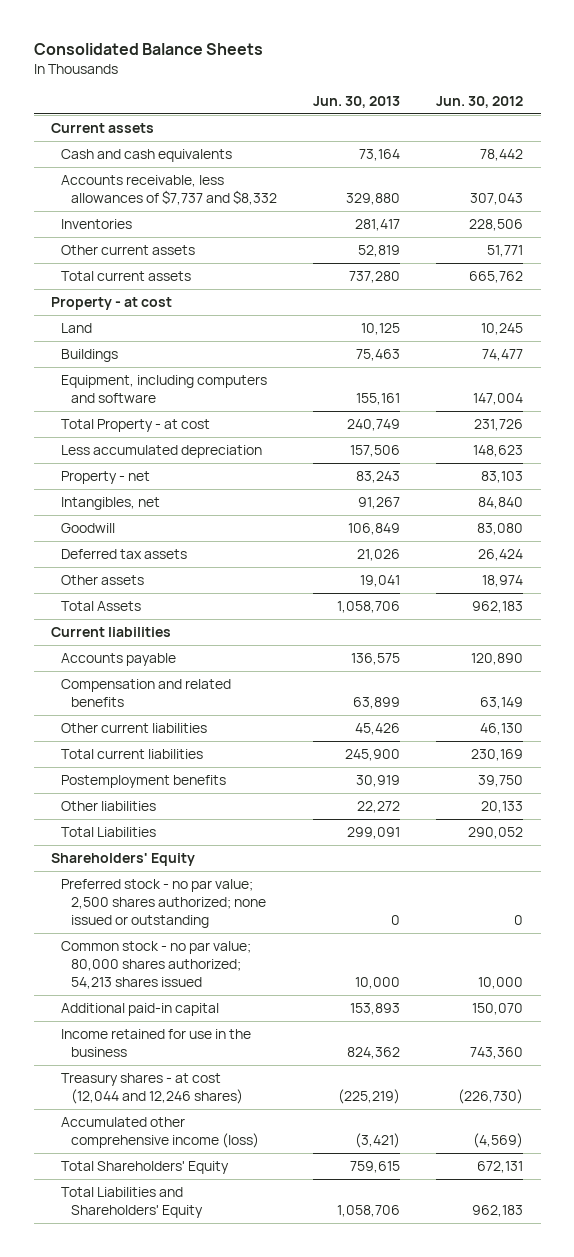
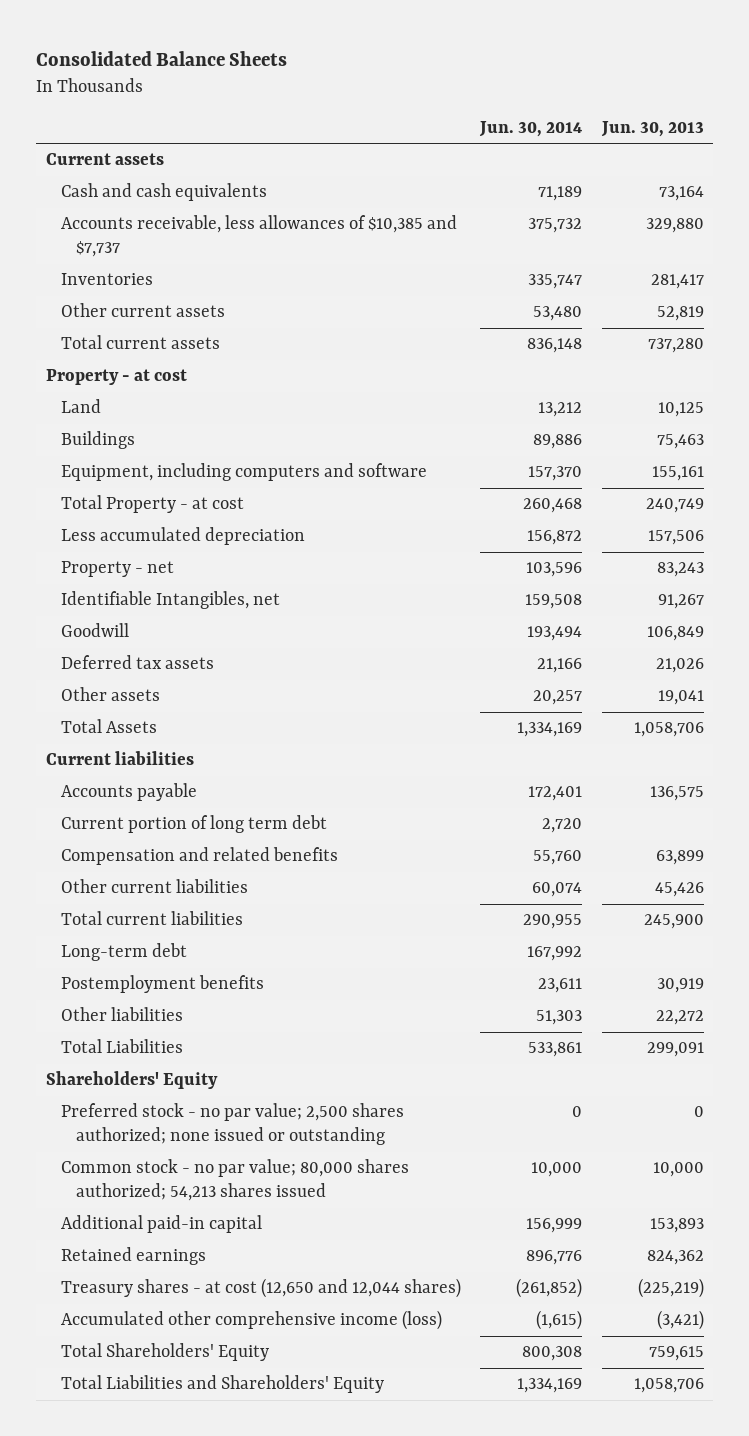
- | Jun. 30, 2013 | Jun. 30, 2012
+ | Jun. 30, 2014 | Jun. 30, 2013
- Accounts receivable, less allowances of $7,737 and $8,332 | 329,880 | 307,043
+ Accounts receivable, less allowances of $10,385 and $7,737 | 375,732 | 329,880
- Intangibles, net | 91,267 | 84,840
+ Identifiable Intangibles, net | 159,508 | 91,267
+ Current portion of long term debt | 2,720 |
+ Long-term debt | 167,992 |
- Income retained for use in the business | 824,362 | 743,360
- Treasury shares - at cost (12,044 and 12,246 shares) | (225,219) | (226,730)
+ Retained earnings | 896,776 | 824,362
+ Treasury shares - at cost (12,650 and 12,044 shares) | (261,852) | (225,219)

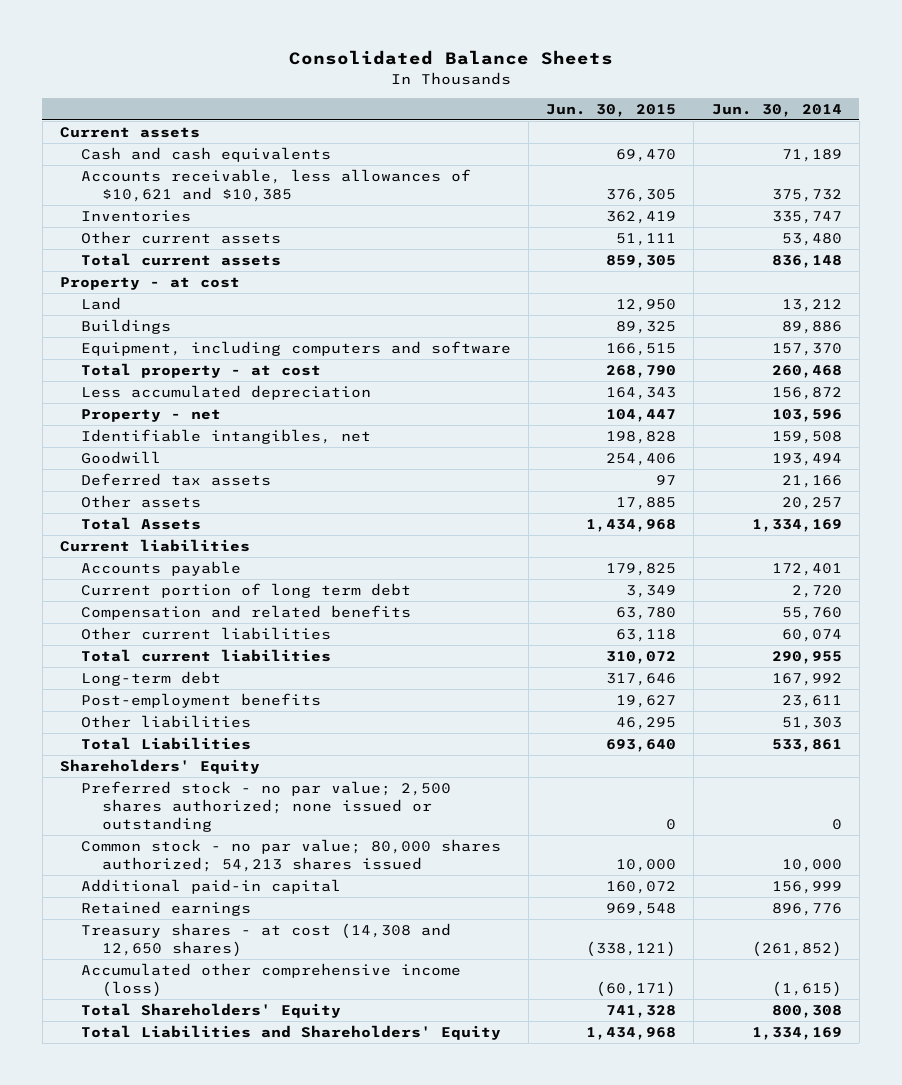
- | Jun. 30, 2014 | Jun. 30, 2013
+ | Jun. 30, 2015 | Jun. 30, 2014
- Accounts receivable, less allowances of $10,385 and $7,737 | 375,732 | 329,880
+ Accounts receivable, less allowances of $10,621 and $10,385 | 376,305 | 375,732
- Total Property - at cost | 260,468 | 240,749
+ Total property - at cost | 268,790 | 260,468
- Identifiable Intangibles, net | 159,508 | 91,267
+ Identifiable intangibles, net | 198,828 | 159,508
- Postemployment benefits | 23,611 | 30,919
+ Post-employment benefits | 19,627 | 23,611
- Treasury shares - at cost (12,650 and 12,044 shares) | (261,852) | (225,219)
+ Treasury shares - at cost (14,308 and 12,650 shares) | (338,121) | (261,852)

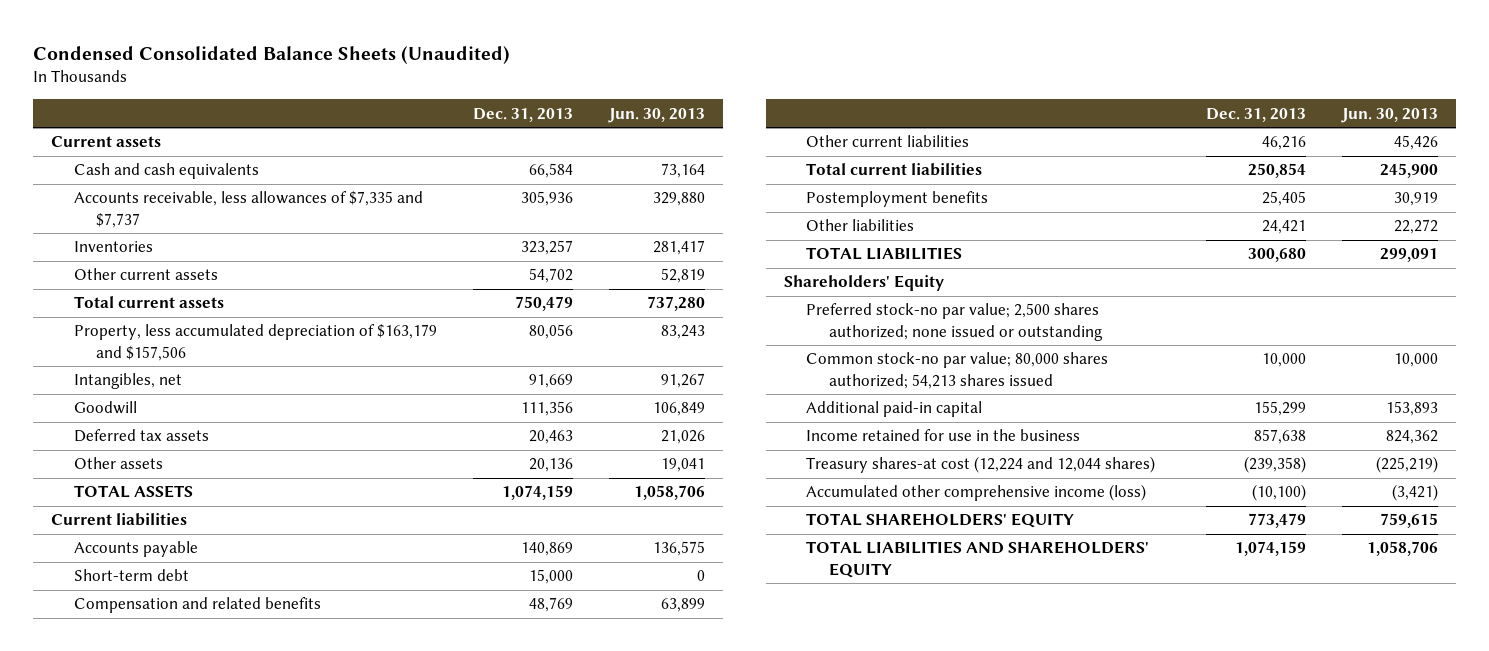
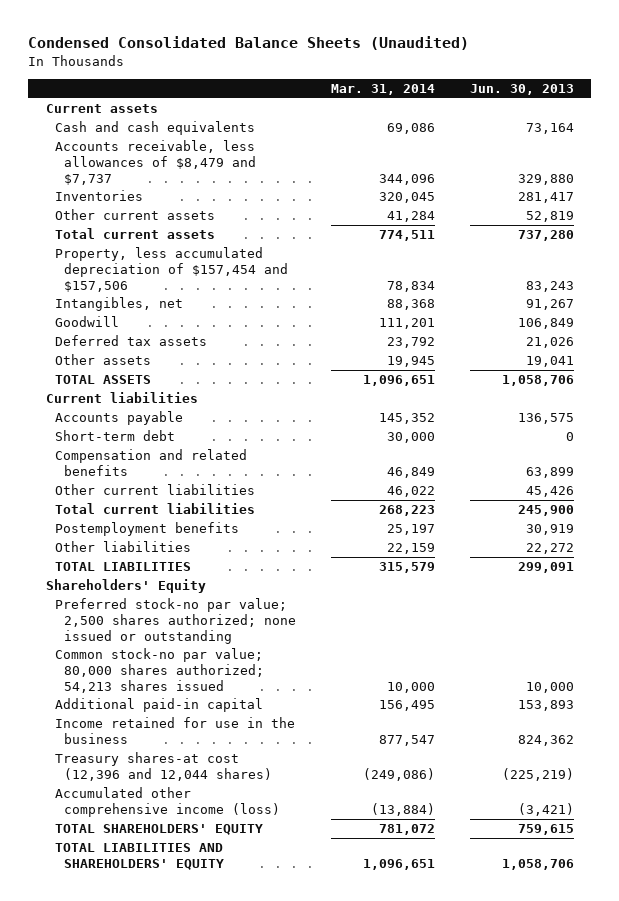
- | Dec. 31, 2013 | Jun. 30, 2013
+ | Mar. 31, 2014 | Jun. 30, 2013
- Accounts receivable, less allowances of $7,335 and $7,737 | 305,936 | 329,880
+ Accounts receivable, less allowances of $8,479 and $7,737 | 344,096 | 329,880
- Property, less accumulated depreciation of $163,179 and $157,506 | 80,056 | 83,243
+ Property, less accumulated depreciation of $157,454 and $157,506 | 78,834 | 83,243
- Treasury shares-at cost (12,224 and 12,044 shares) | (239,358) | (225,219)
+ Treasury shares-at cost (12,396 and 12,044 shares) | (249,086) | (225,219)

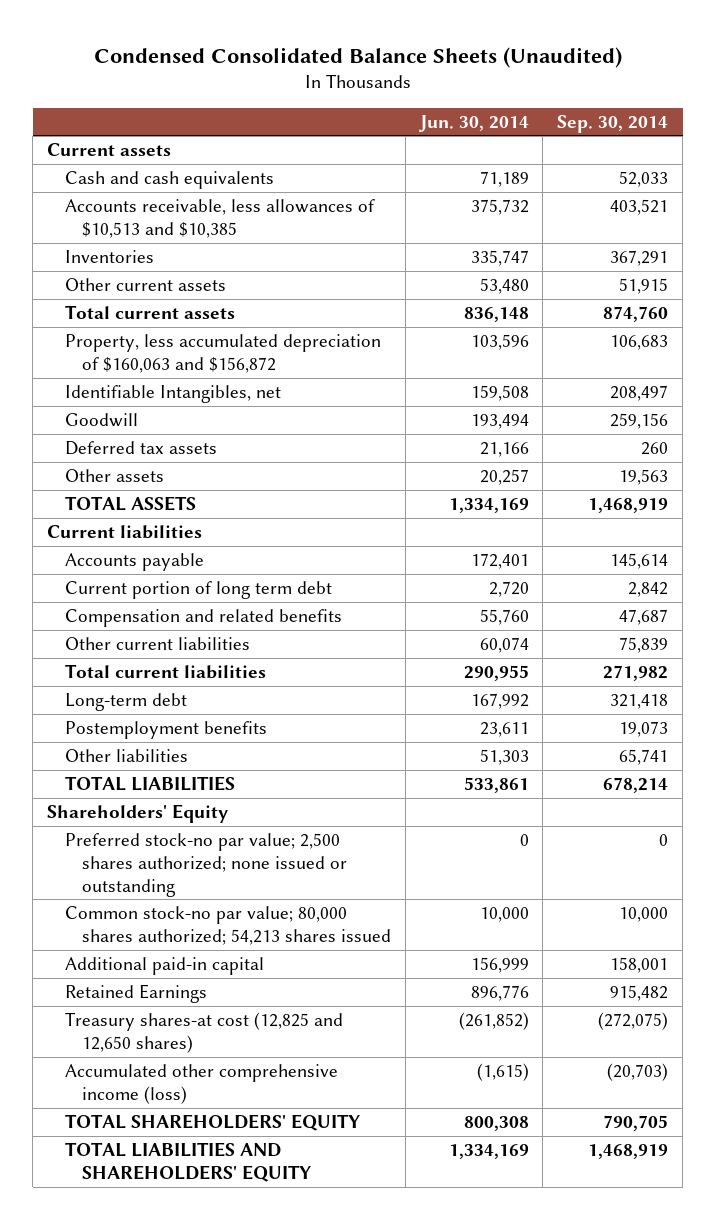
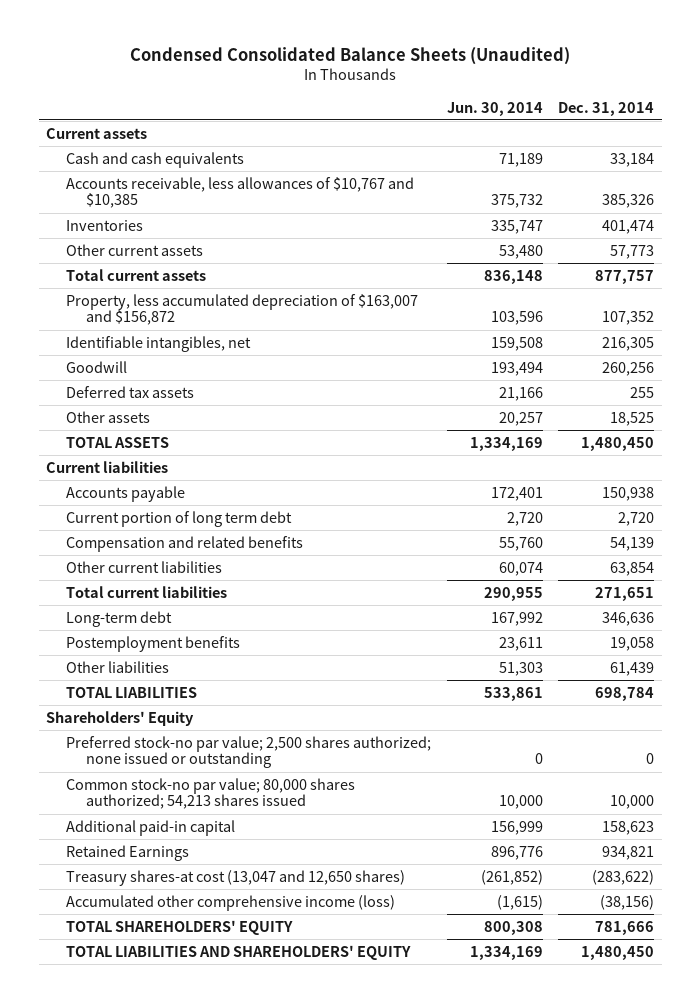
- | Jun. 30, 2014 | Sep. 30, 2014
+ | Jun. 30, 2014 | Dec. 31, 2014
- Accounts receivable, less allowances of $10,513 and $10,385 | 375,732 | 403,521
+ Accounts receivable, less allowances of $10,767 and $10,385 | 375,732 | 385,326
- Property, less accumulated depreciation of $160,063 and $156,872 | 103,596 | 106,683
- Identifiable Intangibles, net | 159,508 | 208,497
+ Property, less accumulated depreciation of $163,007 and $156,872 | 103,596 | 107,352
+ Identifiable intangibles, net | 159,508 | 216,305
- Treasury shares-at cost (12,825 and 12,650 shares) | (261,852) | (272,075)
+ Treasury shares-at cost (13,047 and 12,650 shares) | (261,852) | (283,622)

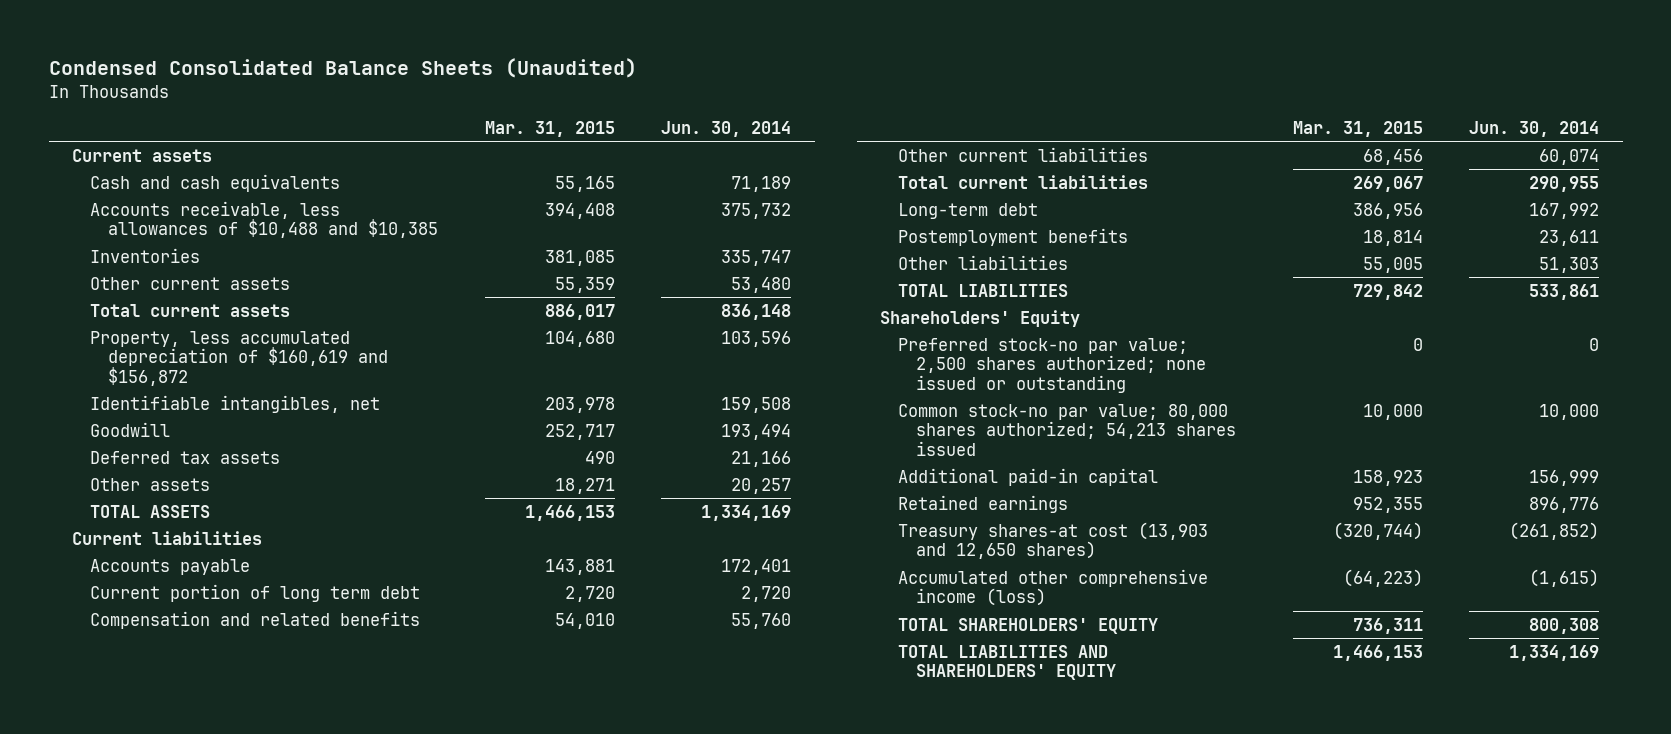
- | Jun. 30, 2014 | Dec. 31, 2014
+ | Mar. 31, 2015 | Jun. 30, 2014
- Accounts receivable, less allowances of $10,767 and $10,385 | 375,732 | 385,326
+ Accounts receivable, less allowances of $10,488 and $10,385 | 394,408 | 375,732
- Property, less accumulated depreciation of $163,007 and $156,872 | 103,596 | 107,352
+ Property, less accumulated depreciation of $160,619 and $156,872 | 104,680 | 103,596
- Retained Earnings | 896,776 | 934,821
- Treasury shares-at cost (13,047 and 12,650 shares) | (261,852) | (283,622)
+ Retained earnings | 952,355 | 896,776
+ Treasury shares-at cost (13,903 and 12,650 shares) | (320,744) | (261,852)

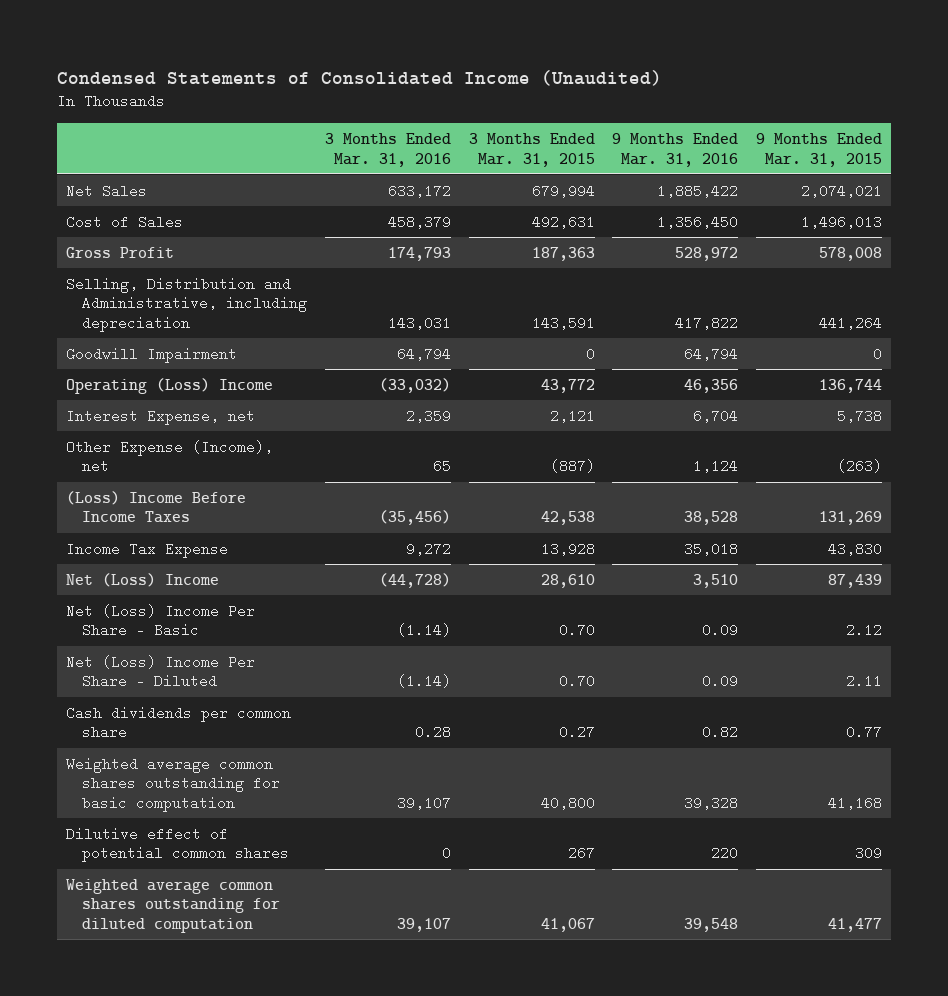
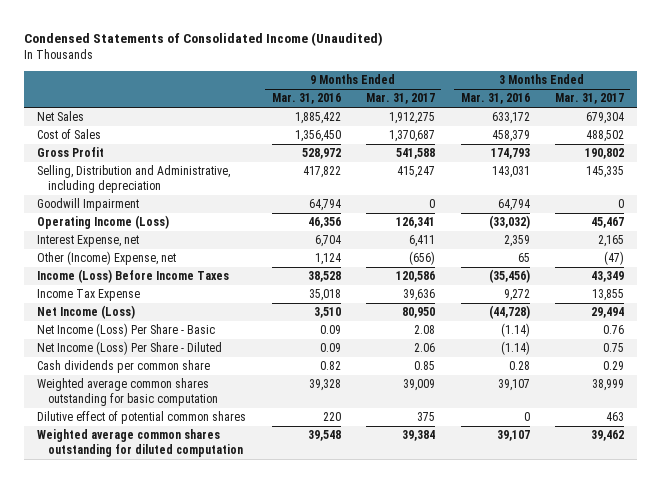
- | 3 Months Ended Mar. 31, 2016 | 3 Months Ended Mar. 31, 2015 | 9 Months Ended Mar. 31, 2016 | 9 Months Ended Mar. 31, 2015
+ | 9 Months Ended Mar. 31, 2016 | 9 Months Ended Mar. 31, 2017 | 3 Months Ended Mar. 31, 2016 | 3 Months Ended Mar. 31, 2017
- Operating (Loss) Income | (33,032) | 43,772 | 46,356 | 136,744
+ Operating Income (Loss) | 46,356 | 126,341 | (33,032) | 45,467
- Other Expense (Income), net | 65 | (887) | 1,124 | (263)
- (Loss) Income Before Income Taxes | (35,456) | 42,538 | 38,528 | 131,269
+ Other (Income) Expense, net | 1,124 | (656) | 65 | (47)
+ Income (Loss) Before Income Taxes | 38,528 | 120,586 | (35,456) | 43,349
- Net (Loss) Income | (44,728) | 28,610 | 3,510 | 87,439
- Net (Loss) Income Per Share - Basic | (1.14) | 0.70 | 0.09 | 2.12
- Net (Loss) Income Per Share - Diluted | (1.14) | 0.70 | 0.09 | 2.11
+ Net Income (Loss) | 3,510 | 80,950 | (44,728) | 29,494
+ Net Income (Loss) Per Share - Basic | 0.09 | 2.08 | (1.14) | 0.76
+ Net Income (Loss) Per Share - Diluted | 0.09 | 2.06 | (1.14) | 0.75

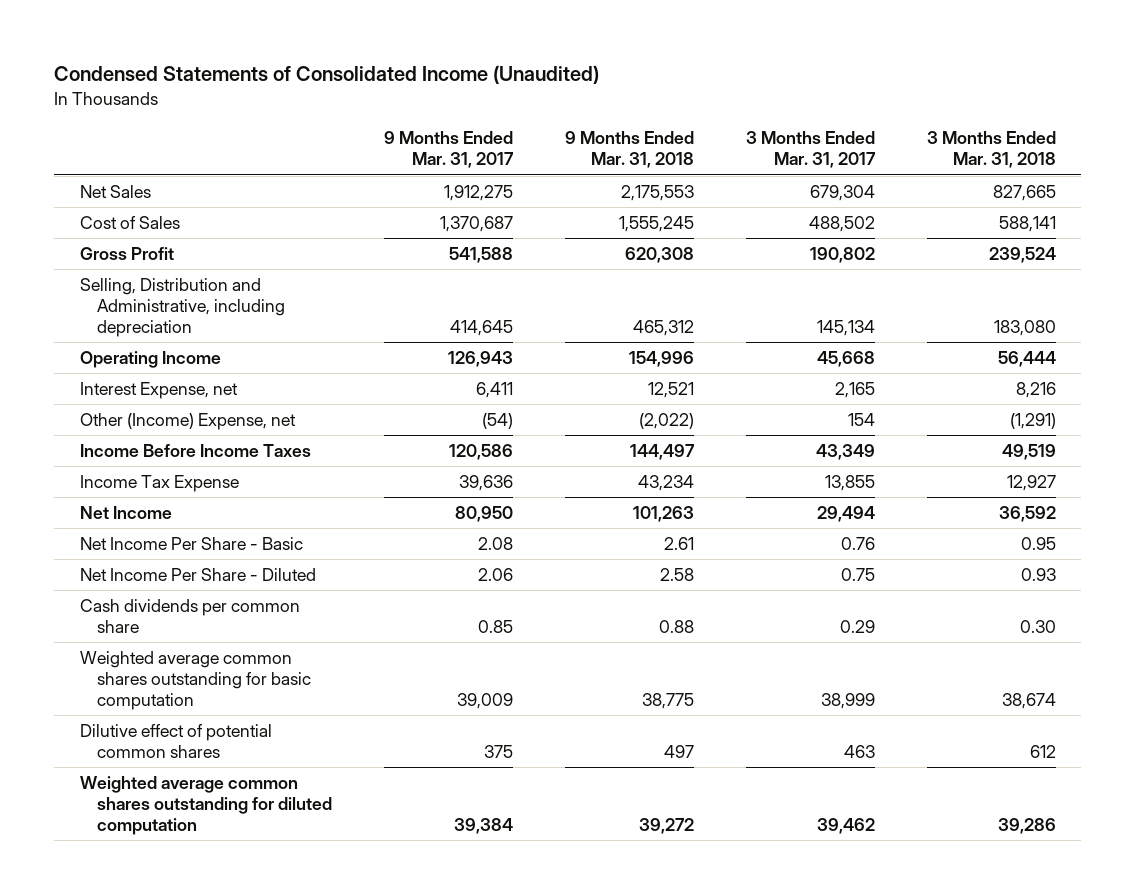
- | 9 Months Ended Mar. 31, 2016 | 9 Months Ended Mar. 31, 2017 | 3 Months Ended Mar. 31, 2016 | 3 Months Ended Mar. 31, 2017
+ | 9 Months Ended Mar. 31, 2017 | 9 Months Ended Mar. 31, 2018 | 3 Months Ended Mar. 31, 2017 | 3 Months Ended Mar. 31, 2018
- Selling, Distribution and Administrative, including depreciation | 417,822 | 415,247 | 143,031 | 145,335
- Goodwill Impairment | 64,794 | 0 | 64,794 | 0
- Operating Income (Loss) | 46,356 | 126,341 | (33,032) | 45,467
+ Selling, Distribution and Administrative, including depreciation | 414,645 | 465,312 | 145,134 | 183,080
+ Operating Income | 126,943 | 154,996 | 45,668 | 56,444
- Other (Income) Expense, net | 1,124 | (656) | 65 | (47)
- Income (Loss) Before Income Taxes | 38,528 | 120,586 | (35,456) | 43,349
+ Other (Income) Expense, net | (54) | (2,022) | 154 | (1,291)
+ Income Before Income Taxes | 120,586 | 144,497 | 43,349 | 49,519
- Net Income (Loss) | 3,510 | 80,950 | (44,728) | 29,494
- Net Income (Loss) Per Share - Basic | 0.09 | 2.08 | (1.14) | 0.76
- Net Income (Loss) Per Share - Diluted | 0.09 | 2.06 | (1.14) | 0.75
+ Net Income | 80,950 | 101,263 | 29,494 | 36,592
+ Net Income Per Share - Basic | 2.08 | 2.61 | 0.76 | 0.95
+ Net Income Per Share - Diluted | 2.06 | 2.58 | 0.75 | 0.93

